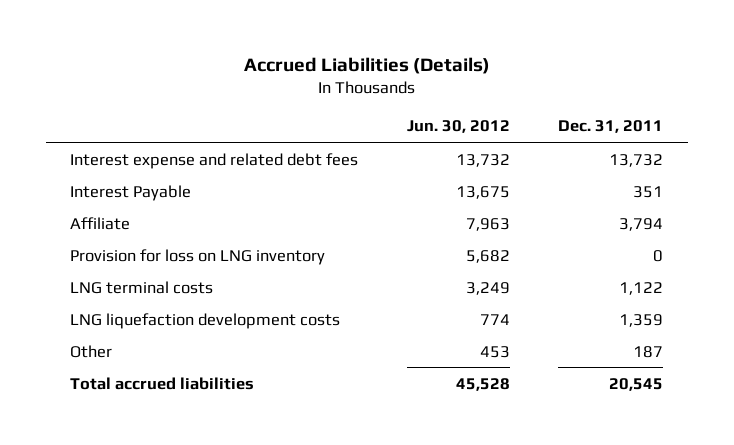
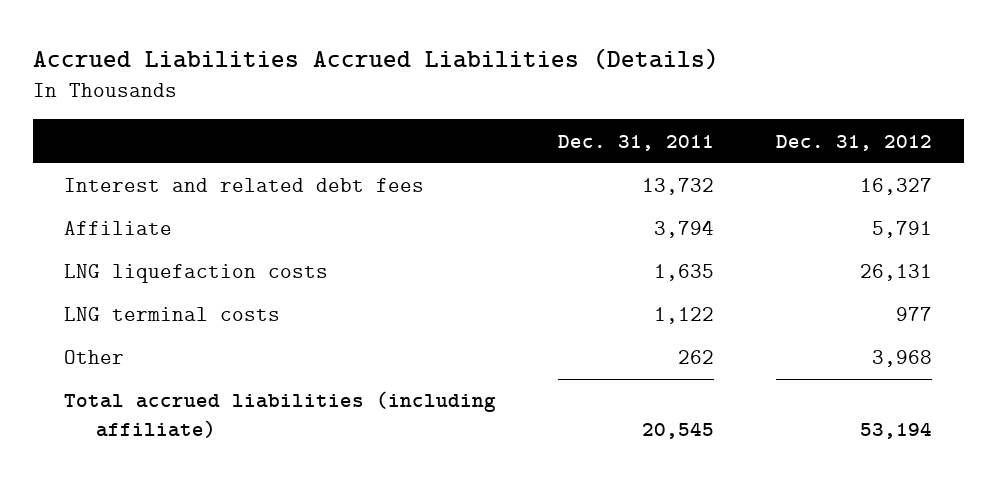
- Accrued Liabilities (Details)
+ Accrued Liabilities Accrued Liabilities (Details)
- | Jun. 30, 2012 | Dec. 31, 2011
+ | Dec. 31, 2011 | Dec. 31, 2012
- Interest expense and related debt fees | 13,732 | 13,732
- Interest Payable | 13,675 | 351
+ Interest and related debt fees | 13,732 | 16,327
- Provision for loss on LNG inventory | 5,682 | 0
+ LNG liquefaction costs | 1,635 | 26,131
- LNG liquefaction development costs | 774 | 1,359
- Other | 453 | 187
- Total accrued liabilities | 45,528 | 20,545
+ Other | 262 | 3,968
+ Total accrued liabilities (including affiliate) | 20,545 | 53,194

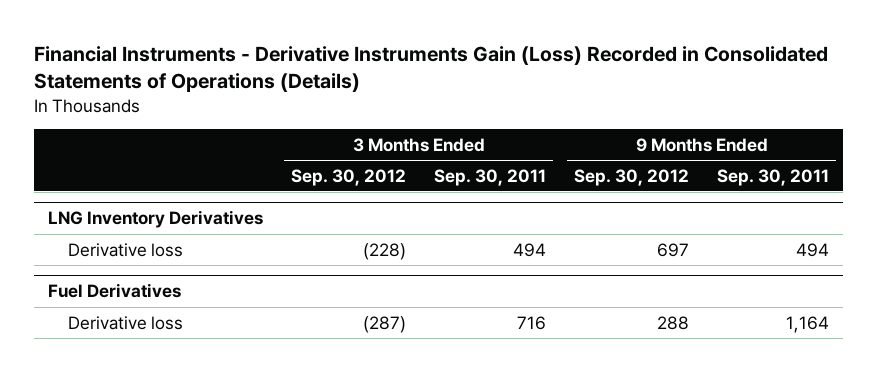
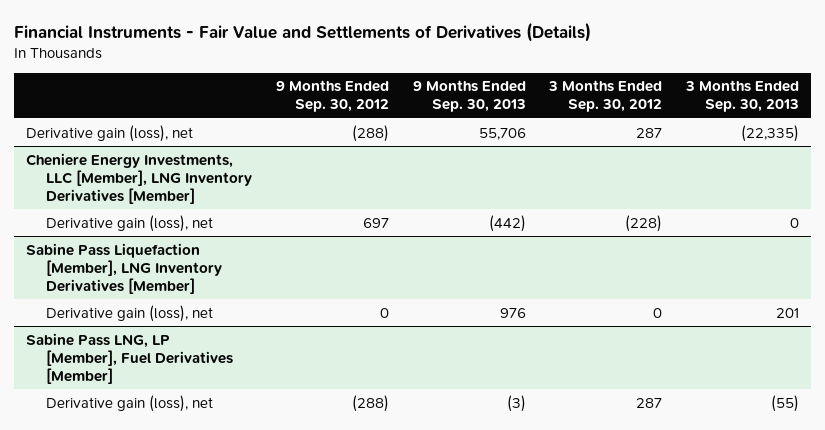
- Financial Instruments - Derivative Instruments Gain (Loss) Recorded in Consolidated Statements of Operations (Details)
+ Financial Instruments - Fair Value and Settlements of Derivatives (Details)
- | 3 Months Ended Sep. 30, 2012 | 3 Months Ended Sep. 30, 2011 | 9 Months Ended Sep. 30, 2012 | 9 Months Ended Sep. 30, 2011
+ | 9 Months Ended Sep. 30, 2012 | 9 Months Ended Sep. 30, 2013 | 3 Months Ended Sep. 30, 2012 | 3 Months Ended Sep. 30, 2013
- LNG Inventory Derivatives
- Derivative loss | (228) | 494 | 697 | 494
- Fuel Derivatives
- Derivative loss | (287) | 716 | 288 | 1,164
+ Derivative gain (loss), net | (288) | 55,706 | 287 | (22,335)
+ Cheniere Energy Investments, LLC [Member], LNG Inventory Derivatives [Member]
+ Derivative gain (loss), net | 697 | (442) | (228) | 0
+ Sabine Pass Liquefaction [Member], LNG Inventory Derivatives [Member]
+ Derivative gain (loss), net | 0 | 976 | 0 | 201
+ Sabine Pass LNG, LP [Member], Fuel Derivatives [Member]
+ Derivative gain (loss), net | (288) | (3) | 287 | (55)

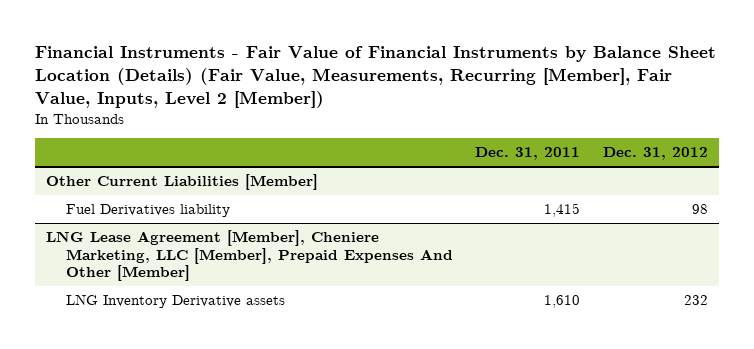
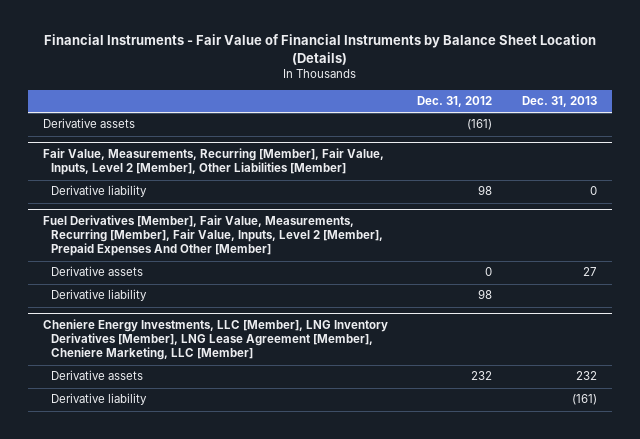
- Financial Instruments - Fair Value of Financial Instruments by Balance Sheet Location (Details) (Fair Value, Measurements, Recurring [Member], Fair Value, Inputs, Level 2 [Member])
+ Financial Instruments - Fair Value of Financial Instruments by Balance Sheet Location (Details)
- | Dec. 31, 2011 | Dec. 31, 2012
+ | Dec. 31, 2012 | Dec. 31, 2013
- Other Current Liabilities [Member]
- Fuel Derivatives liability | 1,415 | 98
- LNG Lease Agreement [Member], Cheniere Marketing, LLC [Member], Prepaid Expenses And Other [Member]
- LNG Inventory Derivative assets | 1,610 | 232
+ Derivative assets | (161) |
+ Fair Value, Measurements, Recurring [Member], Fair Value, Inputs, Level 2 [Member], Other Liabilities [Member]
+ Derivative liability | 98 | 0
+ Fuel Derivatives [Member], Fair Value, Measurements, Recurring [Member], Fair Value, Inputs, Level 2 [Member], Prepaid Expenses And Other [Member]
+ Derivative assets | 0 | 27
+ Derivative liability | 98 |
+ Cheniere Energy Investments, LLC [Member], LNG Inventory Derivatives [Member], LNG Lease Agreement [Member], Cheniere Marketing, LLC [Member]
+ Derivative assets | 232 | 232
+ Derivative liability | | (161)

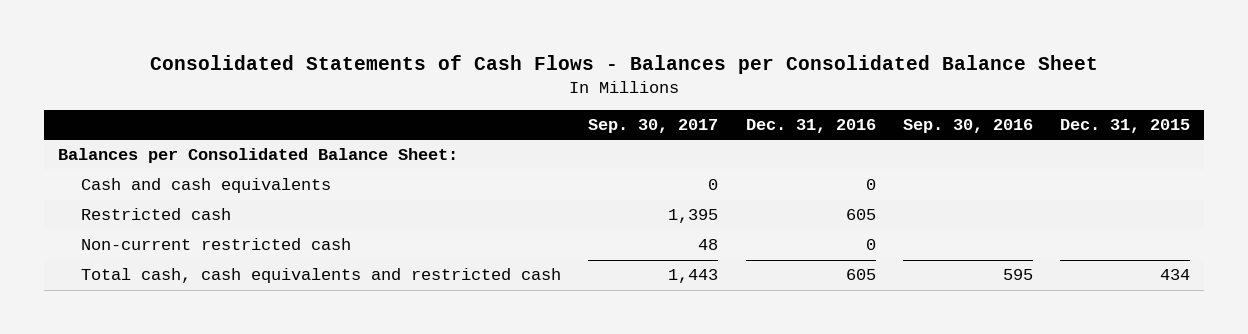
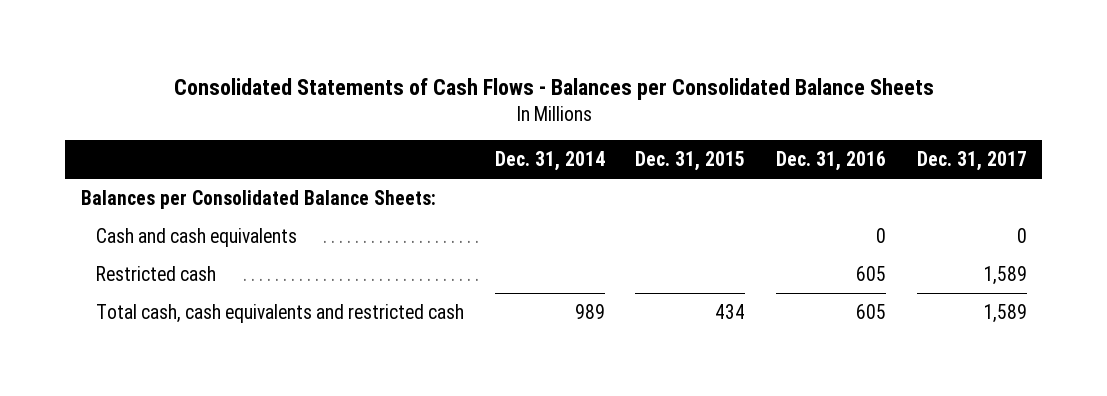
- Consolidated Statements of Cash Flows - Balances per Consolidated Balance Sheet
+ Consolidated Statements of Cash Flows - Balances per Consolidated Balance Sheets
- | Sep. 30, 2017 | Dec. 31, 2016 | Sep. 30, 2016 | Dec. 31, 2015
+ | Dec. 31, 2014 | Dec. 31, 2015 | Dec. 31, 2016 | Dec. 31, 2017
- Balances per Consolidated Balance Sheet:
+ Balances per Consolidated Balance Sheets:
- Non-current restricted cash | 48 | 0 | |

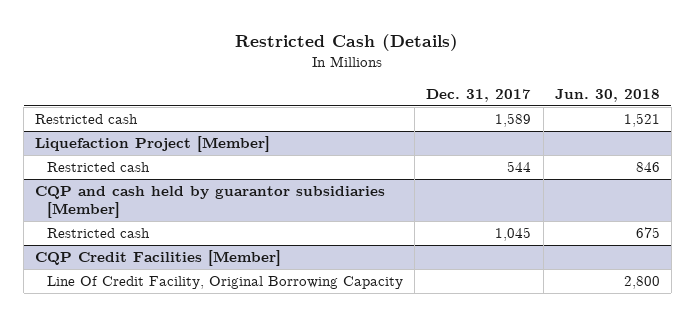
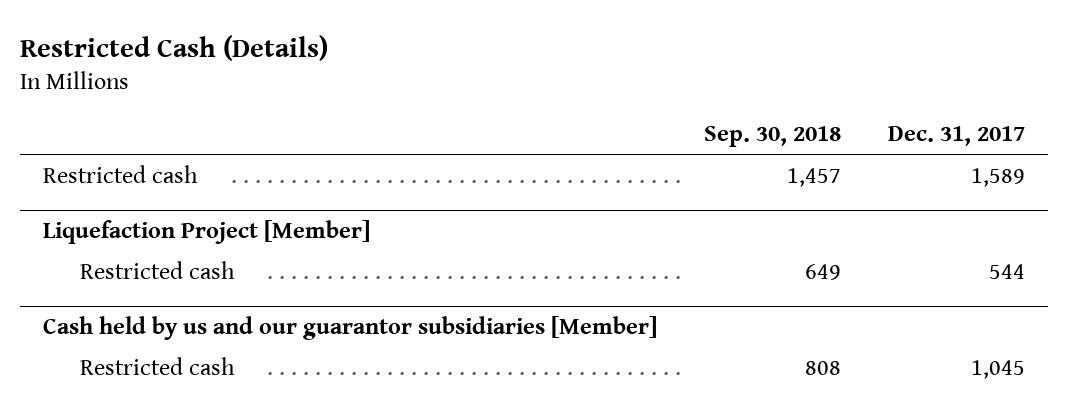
- | Dec. 31, 2017 | Jun. 30, 2018
+ | Sep. 30, 2018 | Dec. 31, 2017
- CQP and cash held by guarantor subsidiaries [Member]
+ Cash held by us and our guarantor subsidiaries [Member]
- CQP Credit Facilities [Member]
- Line Of Credit Facility, Original Borrowing Capacity | | 2,800

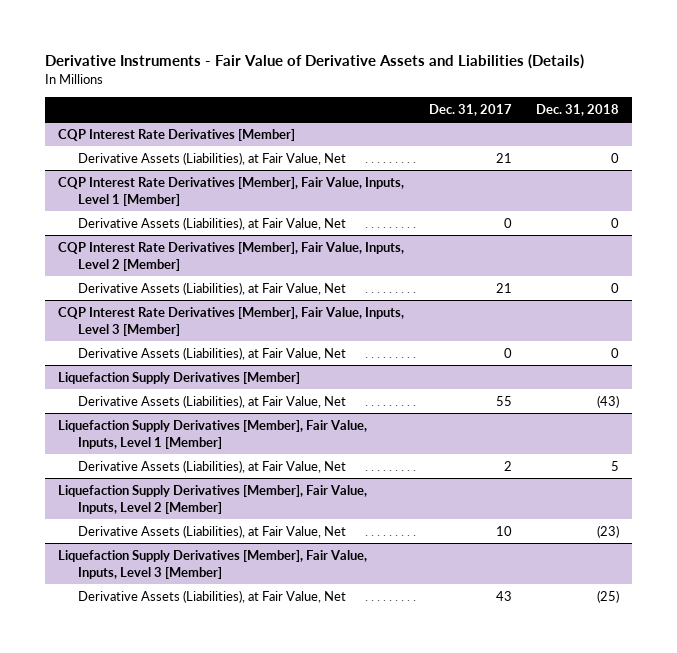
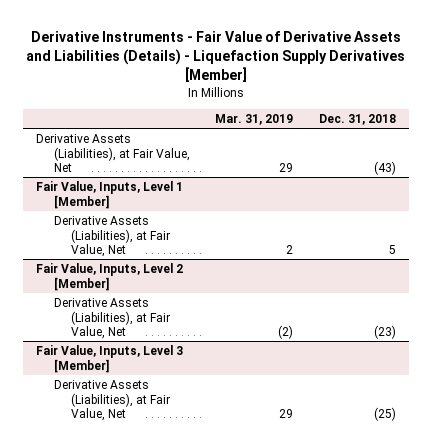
- Derivative Instruments - Fair Value of Derivative Assets and Liabilities (Details)
+ Derivative Instruments - Fair Value of Derivative Assets and Liabilities (Details) - Liquefaction Supply Derivatives [Member]
- | Dec. 31, 2017 | Dec. 31, 2018
+ | Mar. 31, 2019 | Dec. 31, 2018
- CQP Interest Rate Derivatives [Member]
- Derivative Assets (Liabilities), at Fair Value, Net | 21 | 0
- CQP Interest Rate Derivatives [Member], Fair Value, Inputs, Level 1 [Member]
- Derivative Assets (Liabilities), at Fair Value, Net | 0 | 0
- CQP Interest Rate Derivatives [Member], Fair Value, Inputs, Level 2 [Member]
- Derivative Assets (Liabilities), at Fair Value, Net | 21 | 0
- CQP Interest Rate Derivatives [Member], Fair Value, Inputs, Level 3 [Member]
- Derivative Assets (Liabilities), at Fair Value, Net | 0 | 0
- Liquefaction Supply Derivatives [Member]
- Liquefaction Supply Derivatives [Member], Fair Value, Inputs, Level 1 [Member]
+ Fair Value, Inputs, Level 1 [Member]
- Liquefaction Supply Derivatives [Member], Fair Value, Inputs, Level 2 [Member]
+ Fair Value, Inputs, Level 2 [Member]
- Liquefaction Supply Derivatives [Member], Fair Value, Inputs, Level 3 [Member]
+ Fair Value, Inputs, Level 3 [Member]

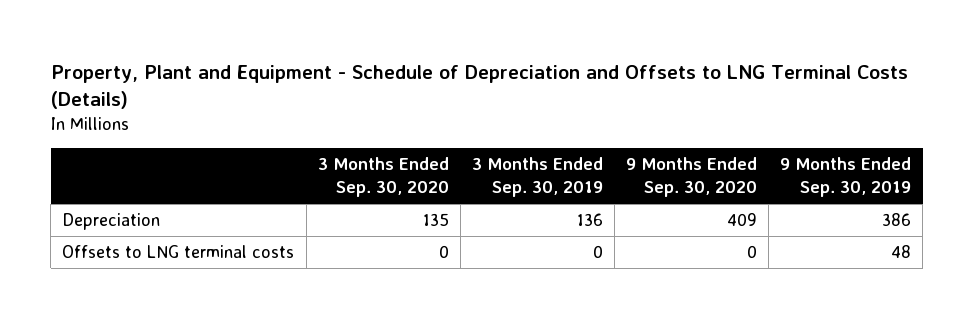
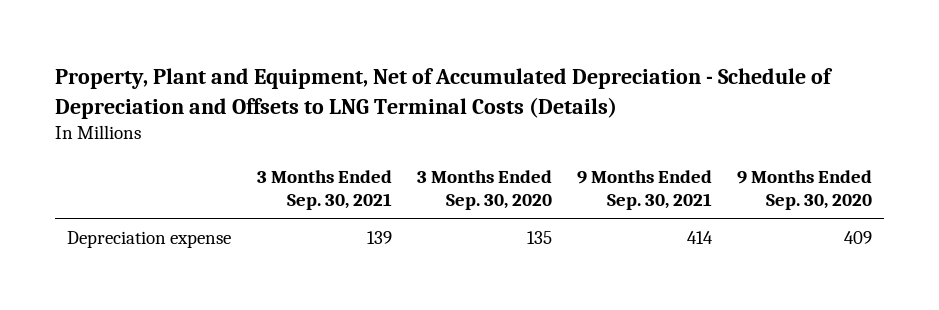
- Property, Plant and Equipment - Schedule of Depreciation and Offsets to LNG Terminal Costs (Details)
+ Property, Plant and Equipment, Net of Accumulated Depreciation - Schedule of Depreciation and Offsets to LNG Terminal Costs (Details)
- | 3 Months Ended Sep. 30, 2020 | 3 Months Ended Sep. 30, 2019 | 9 Months Ended Sep. 30, 2020 | 9 Months Ended Sep. 30, 2019
+ | 3 Months Ended Sep. 30, 2021 | 3 Months Ended Sep. 30, 2020 | 9 Months Ended Sep. 30, 2021 | 9 Months Ended Sep. 30, 2020
- Depreciation | 135 | 136 | 409 | 386
- Offsets to LNG terminal costs | 0 | 0 | 0 | 48
+ Depreciation expense | 139 | 135 | 414 | 409

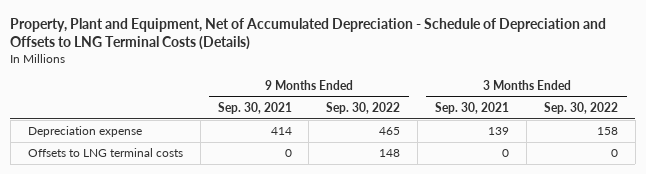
- | 3 Months Ended Sep. 30, 2021 | 3 Months Ended Sep. 30, 2020 | 9 Months Ended Sep. 30, 2021 | 9 Months Ended Sep. 30, 2020
+ | 9 Months Ended Sep. 30, 2021 | 9 Months Ended Sep. 30, 2022 | 3 Months Ended Sep. 30, 2021 | 3 Months Ended Sep. 30, 2022
+ Offsets to LNG terminal costs | 0 | 148 | 0 | 0

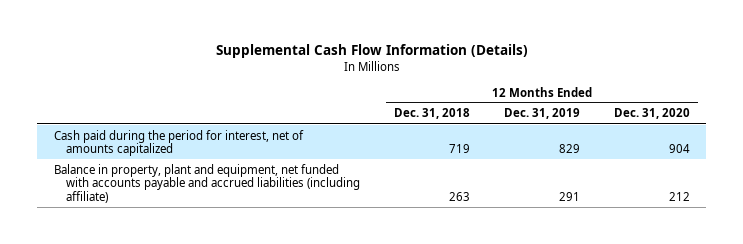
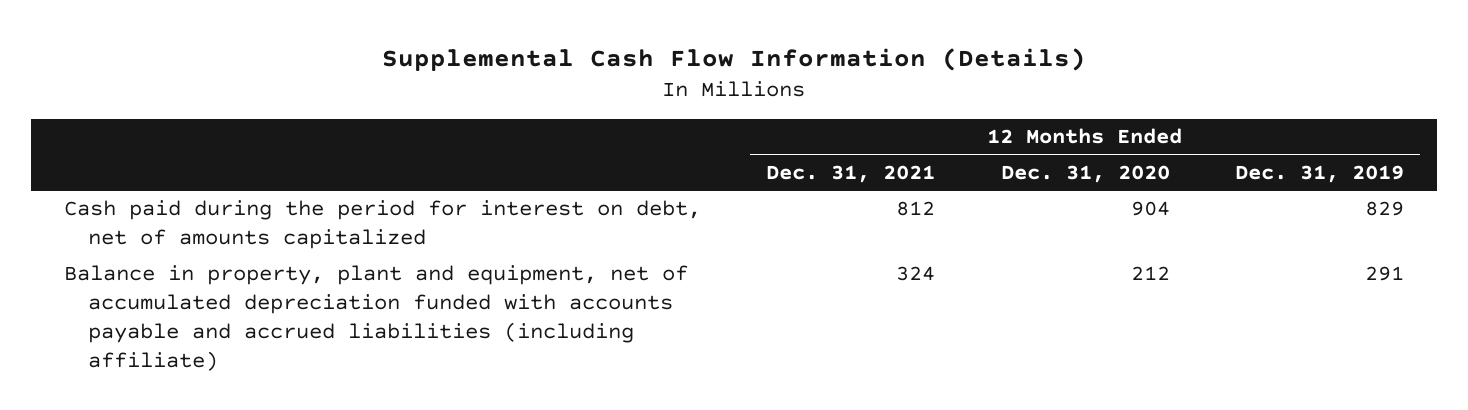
- | 12 Months Ended Dec. 31, 2018 | 12 Months Ended Dec. 31, 2019 | 12 Months Ended Dec. 31, 2020
+ | 12 Months Ended Dec. 31, 2021 | 12 Months Ended Dec. 31, 2020 | 12 Months Ended Dec. 31, 2019
- Cash paid during the period for interest, net of amounts capitalized | 719 | 829 | 904
- Balance in property, plant and equipment, net funded with accounts payable and accrued liabilities (including affiliate) | 263 | 291 | 212
+ Cash paid during the period for interest on debt, net of amounts capitalized | 812 | 904 | 829
+ Balance in property, plant and equipment, net of accumulated depreciation funded with accounts payable and accrued liabilities (including affiliate) | 324 | 212 | 291

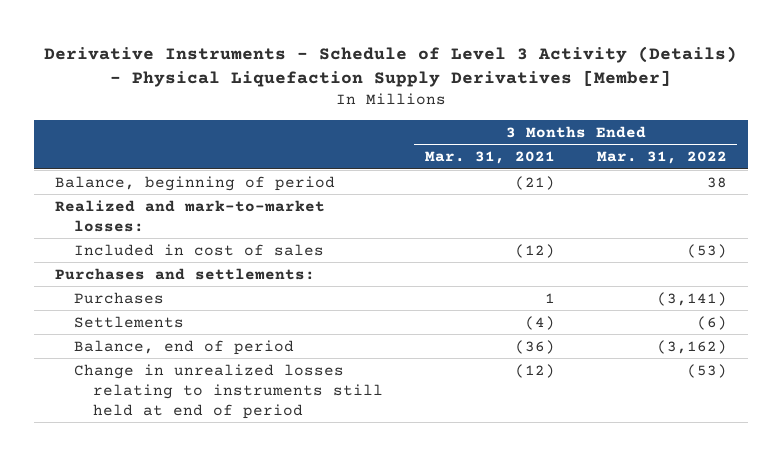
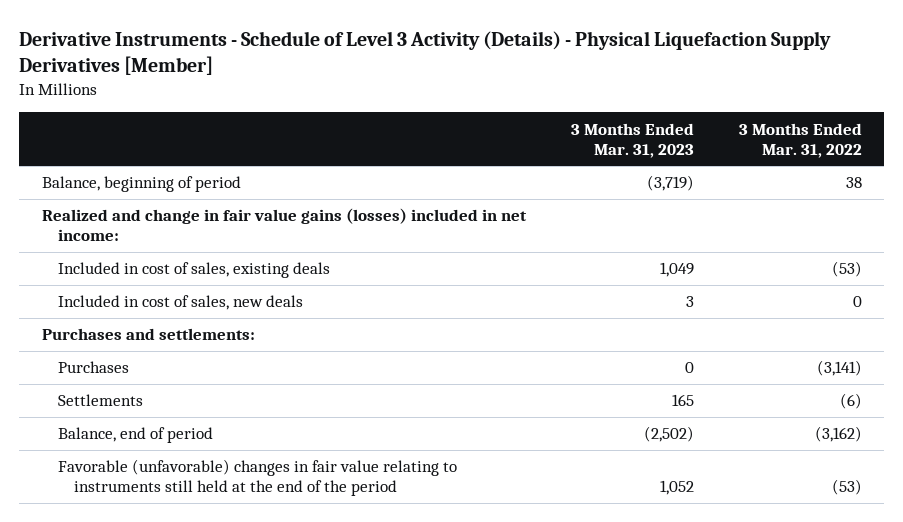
- | 3 Months Ended Mar. 31, 2021 | 3 Months Ended Mar. 31, 2022
+ | 3 Months Ended Mar. 31, 2023 | 3 Months Ended Mar. 31, 2022
- Realized and mark-to-market losses:
- Included in cost of sales | (12) | (53)
+ Realized and change in fair value gains (losses) included in net income:
+ Included in cost of sales, existing deals | 1,049 | (53)
+ Included in cost of sales, new deals | 3 | 0
- Change in unrealized losses relating to instruments still held at end of period | (12) | (53)
+ Favorable (unfavorable) changes in fair value relating to instruments still held at the end of the period | 1,052 | (53)

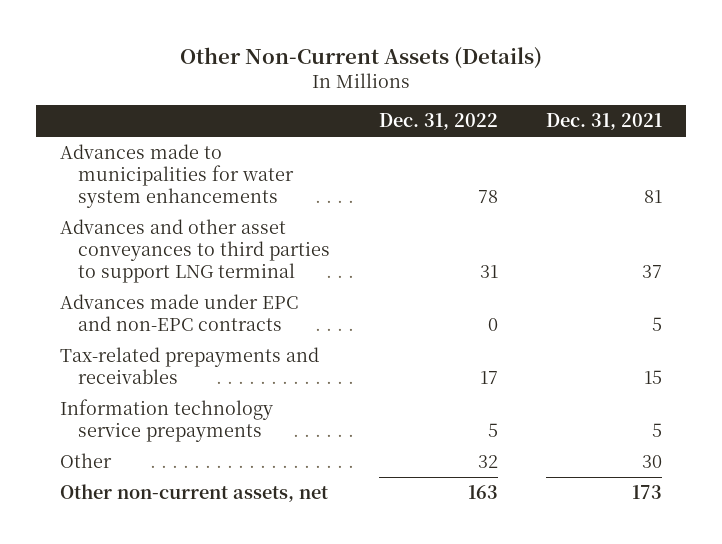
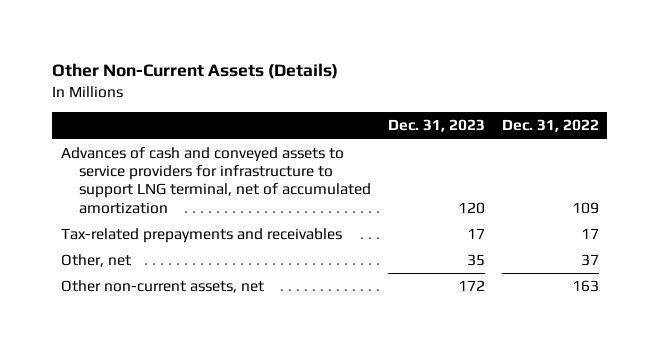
- | Dec. 31, 2022 | Dec. 31, 2021
+ | Dec. 31, 2023 | Dec. 31, 2022
- Advances made to municipalities for water system enhancements | 78 | 81
- Advances and other asset conveyances to third parties to support LNG terminal | 31 | 37
- Advances made under EPC and non-EPC contracts | 0 | 5
+ Advances of cash and conveyed assets to service providers for infrastructure to support LNG terminal, net of accumulated amortization | 120 | 109
- Information technology service prepayments | 5 | 5
- Other | 32 | 30
+ Other, net | 35 | 37

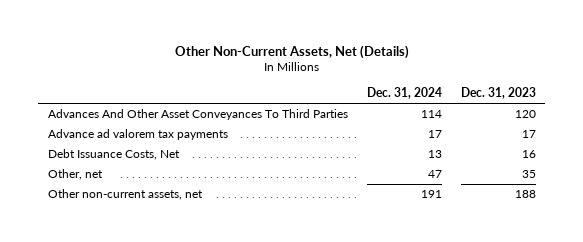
- Other Non-Current Assets (Details)
+ Other Non-Current Assets, Net (Details)
- | Dec. 31, 2023 | Dec. 31, 2022
+ | Dec. 31, 2024 | Dec. 31, 2023
- Advances of cash and conveyed assets to service providers for infrastructure to support LNG terminal, net of accumulated amortization | 120 | 109
- Tax-related prepayments and receivables | 17 | 17
+ Advances And Other Asset Conveyances To Third Parties | 114 | 120
+ Advance ad valorem tax payments | 17 | 17
+ Debt Issuance Costs, Net | 13 | 16
- Other non-current assets, net | 172 | 163
+ Other non-current assets, net | 191 | 188

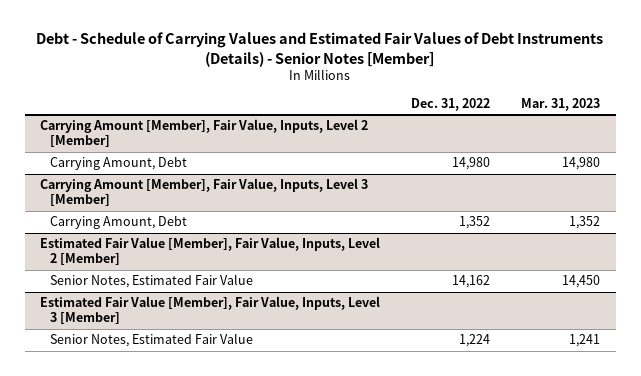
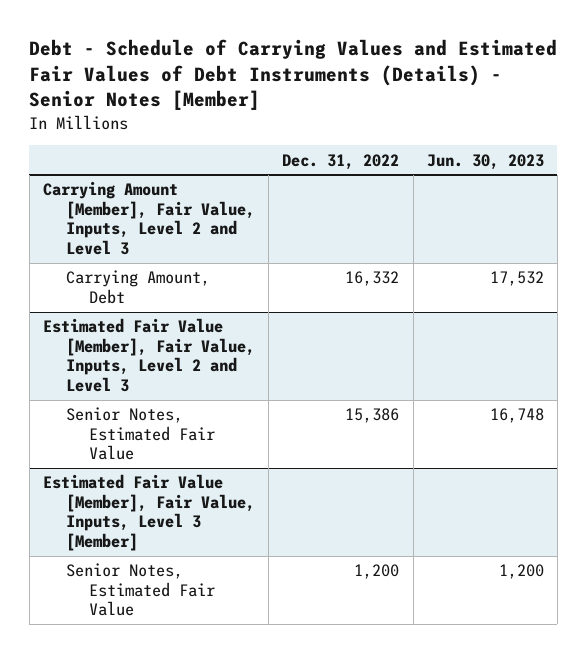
- | Dec. 31, 2022 | Mar. 31, 2023
+ | Dec. 31, 2022 | Jun. 30, 2023
- Carrying Amount [Member], Fair Value, Inputs, Level 2 [Member]
- Carrying Amount, Debt | 14,980 | 14,980
- Carrying Amount [Member], Fair Value, Inputs, Level 3 [Member]
- Carrying Amount, Debt | 1,352 | 1,352
- Estimated Fair Value [Member], Fair Value, Inputs, Level 2 [Member]
- Senior Notes, Estimated Fair Value | 14,162 | 14,450
+ Carrying Amount [Member], Fair Value, Inputs, Level 2 and Level 3
+ Carrying Amount, Debt | 16,332 | 17,532
+ Estimated Fair Value [Member], Fair Value, Inputs, Level 2 and Level 3
+ Senior Notes, Estimated Fair Value | 15,386 | 16,748
@ Estimated Fair Value [Member], Fair Value, Inputs, Level 3 [Member]
- Senior Notes, Estimated Fair Value | 1,224 | 1,241
+ Senior Notes, Estimated Fair Value | 1,200 | 1,200

